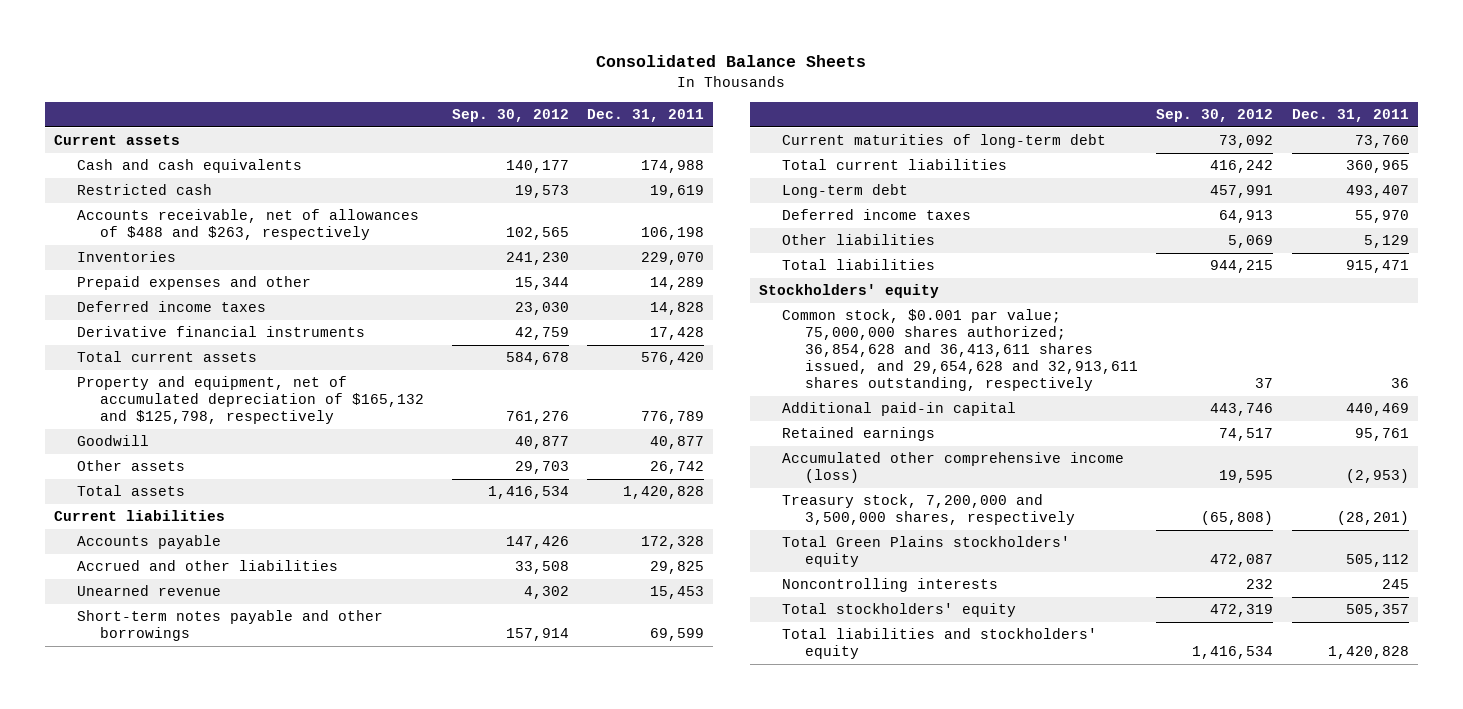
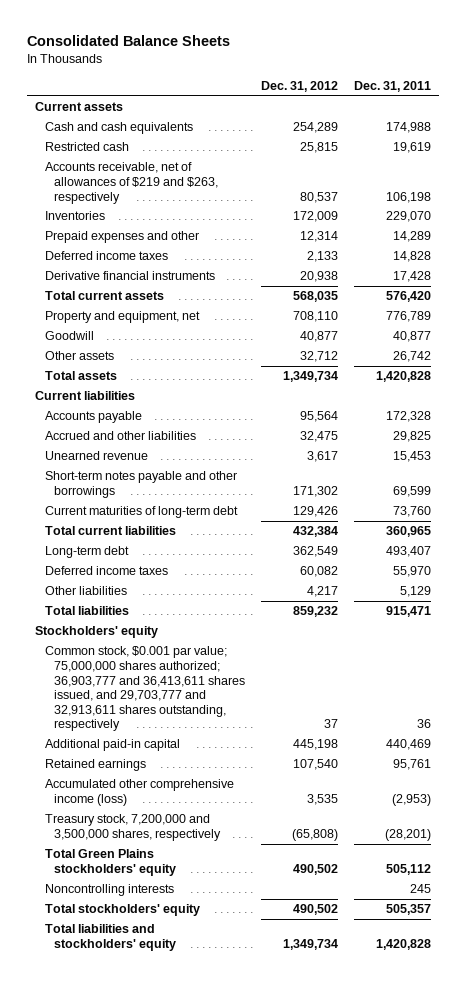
- | Sep. 30, 2012 | Dec. 31, 2011
+ | Dec. 31, 2012 | Dec. 31, 2011
- Accounts receivable, net of allowances of $488 and $263, respectively | 102,565 | 106,198
+ Accounts receivable, net of allowances of $219 and $263, respectively | 80,537 | 106,198
- Property and equipment, net of accumulated depreciation of $165,132 and $125,798, respectively | 761,276 | 776,789
+ Property and equipment, net | 708,110 | 776,789
- Common stock, $0.001 par value; 75,000,000 shares authorized; 36,854,628 and 36,413,611 shares issued, and 29,654,628 and 32,913,611 shares outstanding, respectively | 37 | 36
+ Common stock, $0.001 par value; 75,000,000 shares authorized; 36,903,777 and 36,413,611 shares issued, and 29,703,777 and 32,913,611 shares outstanding, respectively | 37 | 36

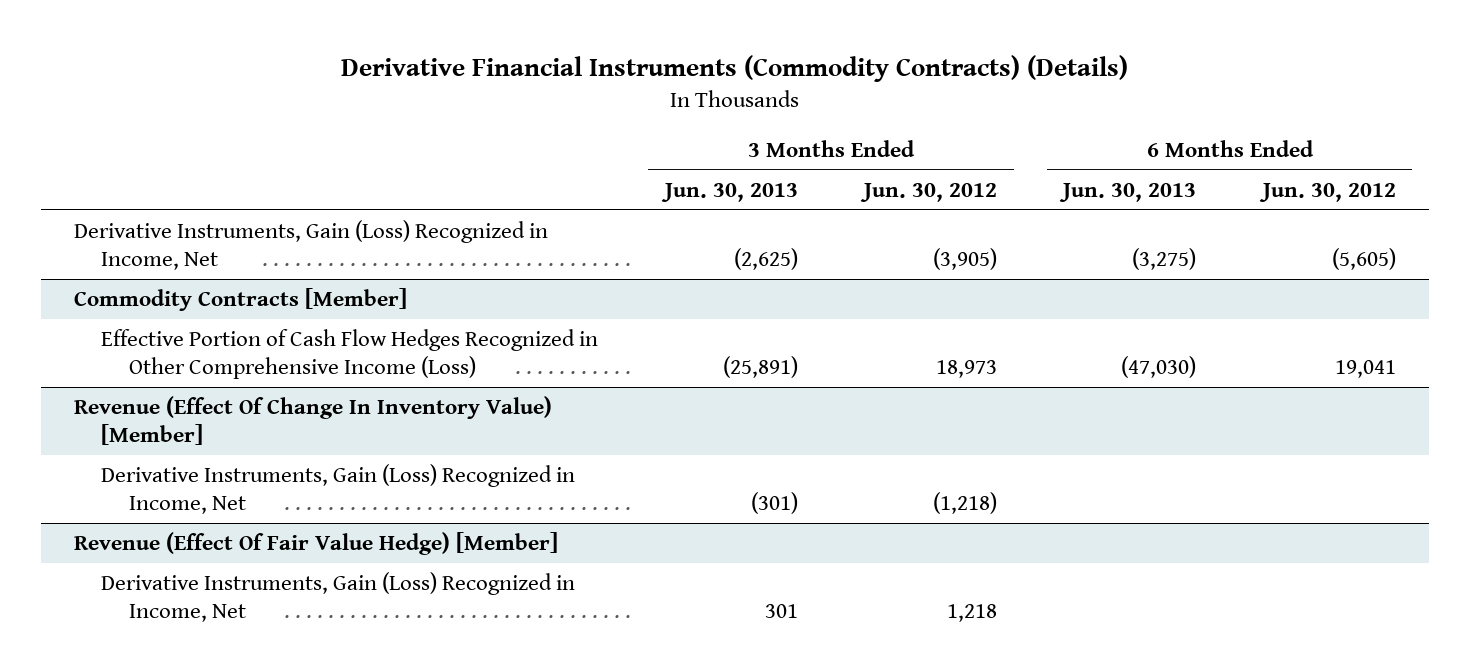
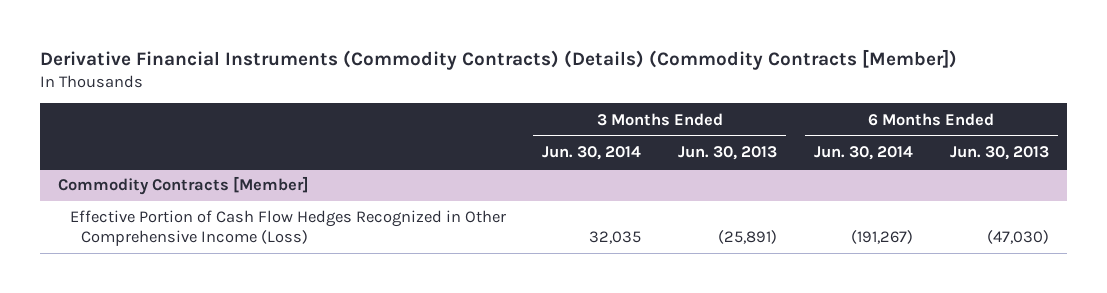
- Derivative Financial Instruments (Commodity Contracts) (Details)
+ Derivative Financial Instruments (Commodity Contracts) (Details) (Commodity Contracts [Member])
- | 3 Months Ended Jun. 30, 2013 | 3 Months Ended Jun. 30, 2012 | 6 Months Ended Jun. 30, 2013 | 6 Months Ended Jun. 30, 2012
+ | 3 Months Ended Jun. 30, 2014 | 3 Months Ended Jun. 30, 2013 | 6 Months Ended Jun. 30, 2014 | 6 Months Ended Jun. 30, 2013
- Derivative Instruments, Gain (Loss) Recognized in Income, Net | (2,625) | (3,905) | (3,275) | (5,605)
- Revenue (Effect Of Change In Inventory Value) [Member]
- Derivative Instruments, Gain (Loss) Recognized in Income, Net | (301) | (1,218) | |
- Revenue (Effect Of Fair Value Hedge) [Member]
- Derivative Instruments, Gain (Loss) Recognized in Income, Net | 301 | 1,218 | |

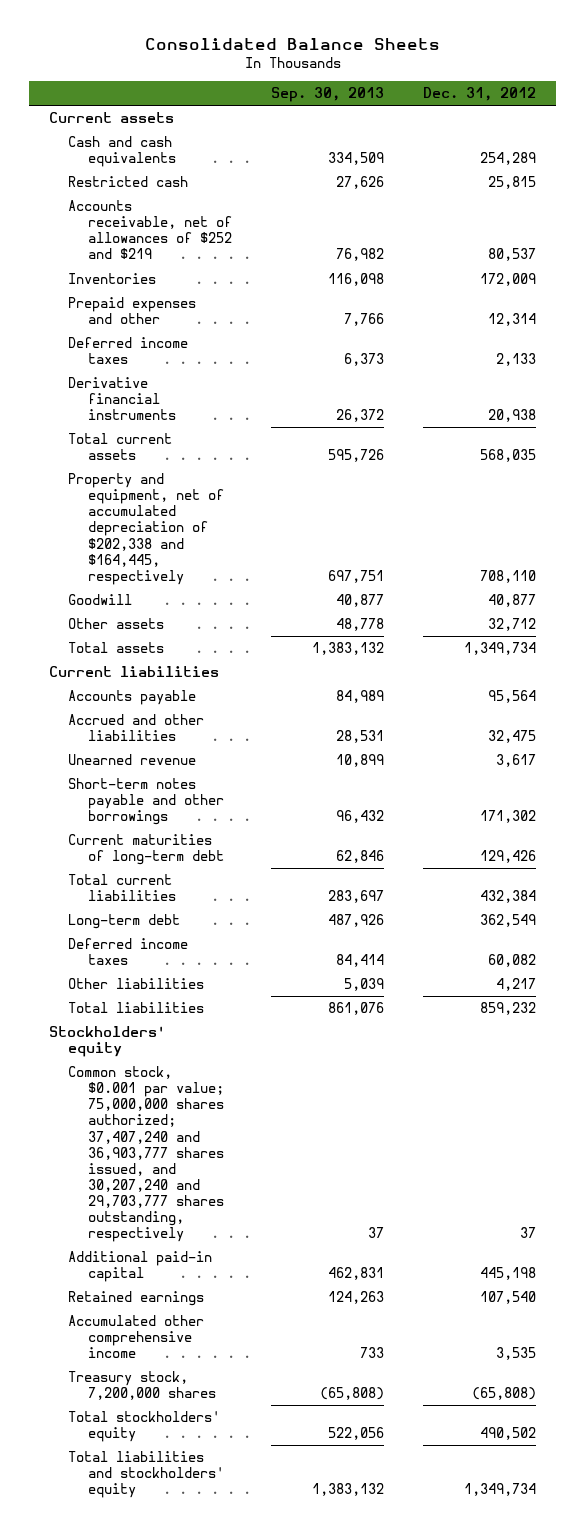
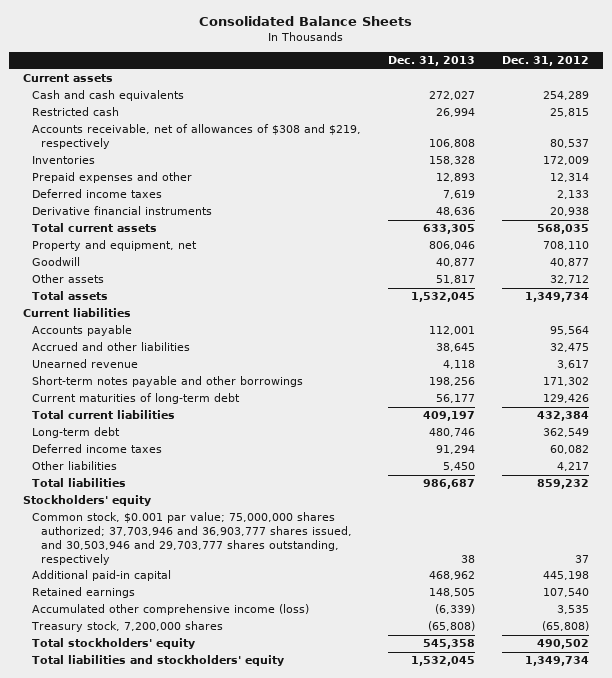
- | Sep. 30, 2013 | Dec. 31, 2012
+ | Dec. 31, 2013 | Dec. 31, 2012
- Accounts receivable, net of allowances of $252 and $219 | 76,982 | 80,537
+ Accounts receivable, net of allowances of $308 and $219, respectively | 106,808 | 80,537
- Property and equipment, net of accumulated depreciation of $202,338 and $164,445, respectively | 697,751 | 708,110
+ Property and equipment, net | 806,046 | 708,110
- Common stock, $0.001 par value; 75,000,000 shares authorized; 37,407,240 and 36,903,777 shares issued, and 30,207,240 and 29,703,777 shares outstanding, respectively | 37 | 37
+ Common stock, $0.001 par value; 75,000,000 shares authorized; 37,703,946 and 36,903,777 shares issued, and 30,503,946 and 29,703,777 shares outstanding, respectively | 38 | 37
- Accumulated other comprehensive income | 733 | 3,535
+ Accumulated other comprehensive income (loss) | (6,339) | 3,535

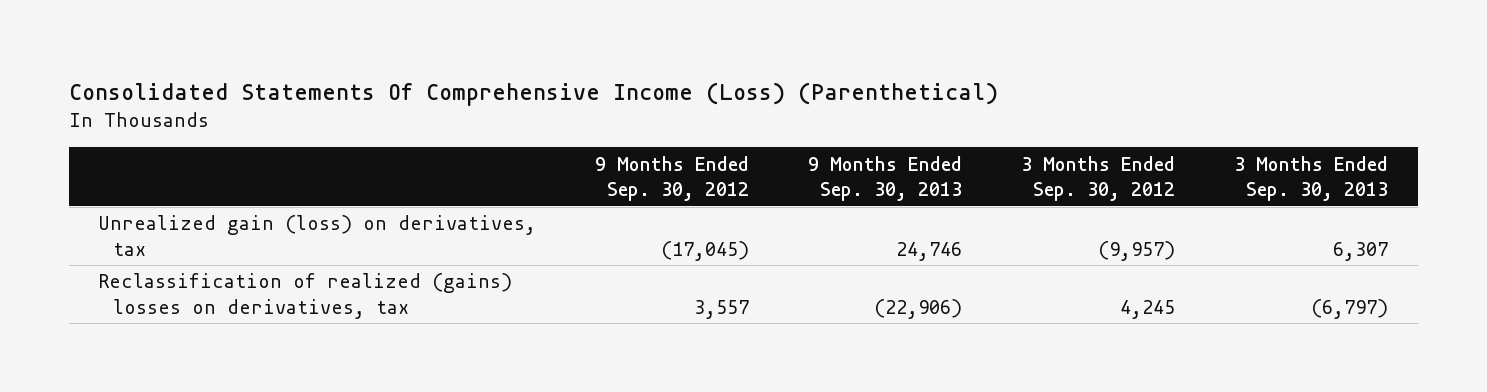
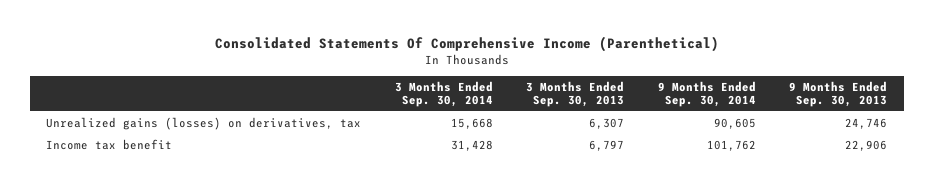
- Consolidated Statements Of Comprehensive Income (Loss) (Parenthetical)
+ Consolidated Statements Of Comprehensive Income (Parenthetical)
- | 9 Months Ended Sep. 30, 2012 | 9 Months Ended Sep. 30, 2013 | 3 Months Ended Sep. 30, 2012 | 3 Months Ended Sep. 30, 2013
+ | 3 Months Ended Sep. 30, 2014 | 3 Months Ended Sep. 30, 2013 | 9 Months Ended Sep. 30, 2014 | 9 Months Ended Sep. 30, 2013
- Unrealized gain (loss) on derivatives, tax | (17,045) | 24,746 | (9,957) | 6,307
- Reclassification of realized (gains) losses on derivatives, tax | 3,557 | (22,906) | 4,245 | (6,797)
+ Unrealized gains (losses) on derivatives, tax | 15,668 | 6,307 | 90,605 | 24,746
+ Income tax benefit | 31,428 | 6,797 | 101,762 | 22,906

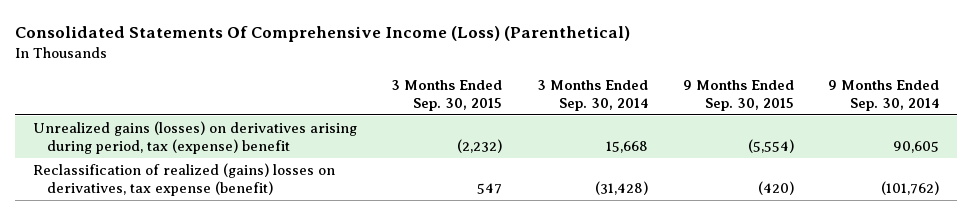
- Consolidated Statements Of Comprehensive Income (Parenthetical)
+ Consolidated Statements Of Comprehensive Income (Loss) (Parenthetical)
- | 3 Months Ended Sep. 30, 2014 | 3 Months Ended Sep. 30, 2013 | 9 Months Ended Sep. 30, 2014 | 9 Months Ended Sep. 30, 2013
+ | 3 Months Ended Sep. 30, 2015 | 3 Months Ended Sep. 30, 2014 | 9 Months Ended Sep. 30, 2015 | 9 Months Ended Sep. 30, 2014
- Unrealized gains (losses) on derivatives, tax | 15,668 | 6,307 | 90,605 | 24,746
- Income tax benefit | 31,428 | 6,797 | 101,762 | 22,906
+ Unrealized gains (losses) on derivatives arising during period, tax (expense) benefit | (2,232) | 15,668 | (5,554) | 90,605
+ Reclassification of realized (gains) losses on derivatives, tax expense (benefit) | 547 | (31,428) | (420) | (101,762)

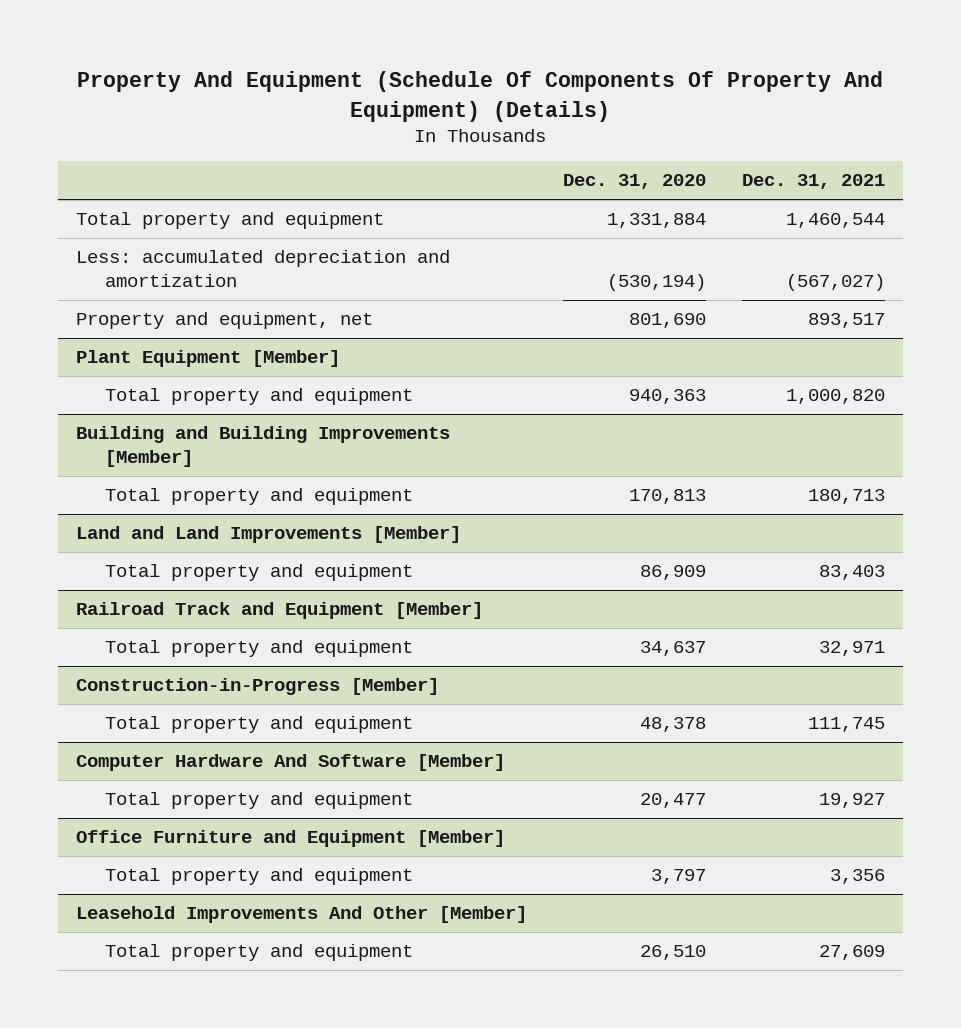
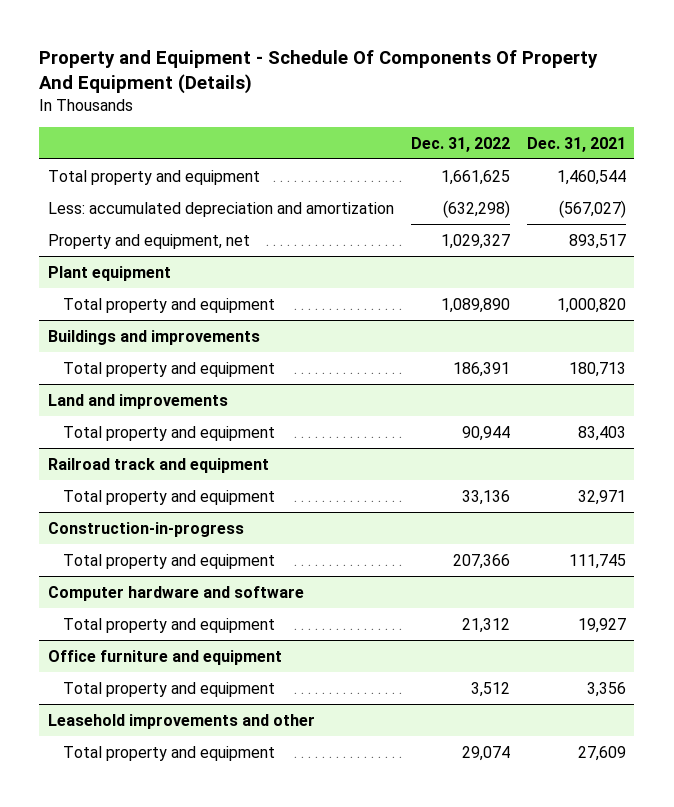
- Property And Equipment (Schedule Of Components Of Property And Equipment) (Details)
+ Property and Equipment - Schedule Of Components Of Property And Equipment (Details)
- | Dec. 31, 2020 | Dec. 31, 2021
+ | Dec. 31, 2022 | Dec. 31, 2021
- Plant Equipment [Member]
+ Plant equipment
- Building and Building Improvements [Member]
+ Buildings and improvements
- Land and Land Improvements [Member]
+ Land and improvements
- Railroad Track and Equipment [Member]
+ Railroad track and equipment
- Construction-in-Progress [Member]
+ Construction-in-progress
- Computer Hardware And Software [Member]
+ Computer hardware and software
- Office Furniture and Equipment [Member]
+ Office furniture and equipment
- Leasehold Improvements And Other [Member]
+ Leasehold improvements and other

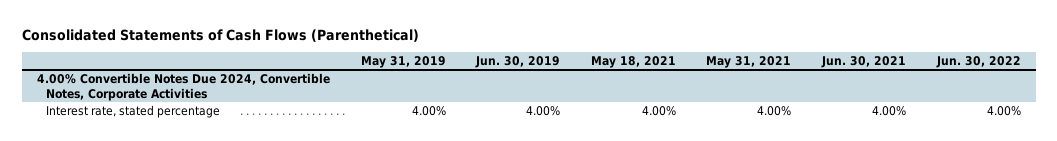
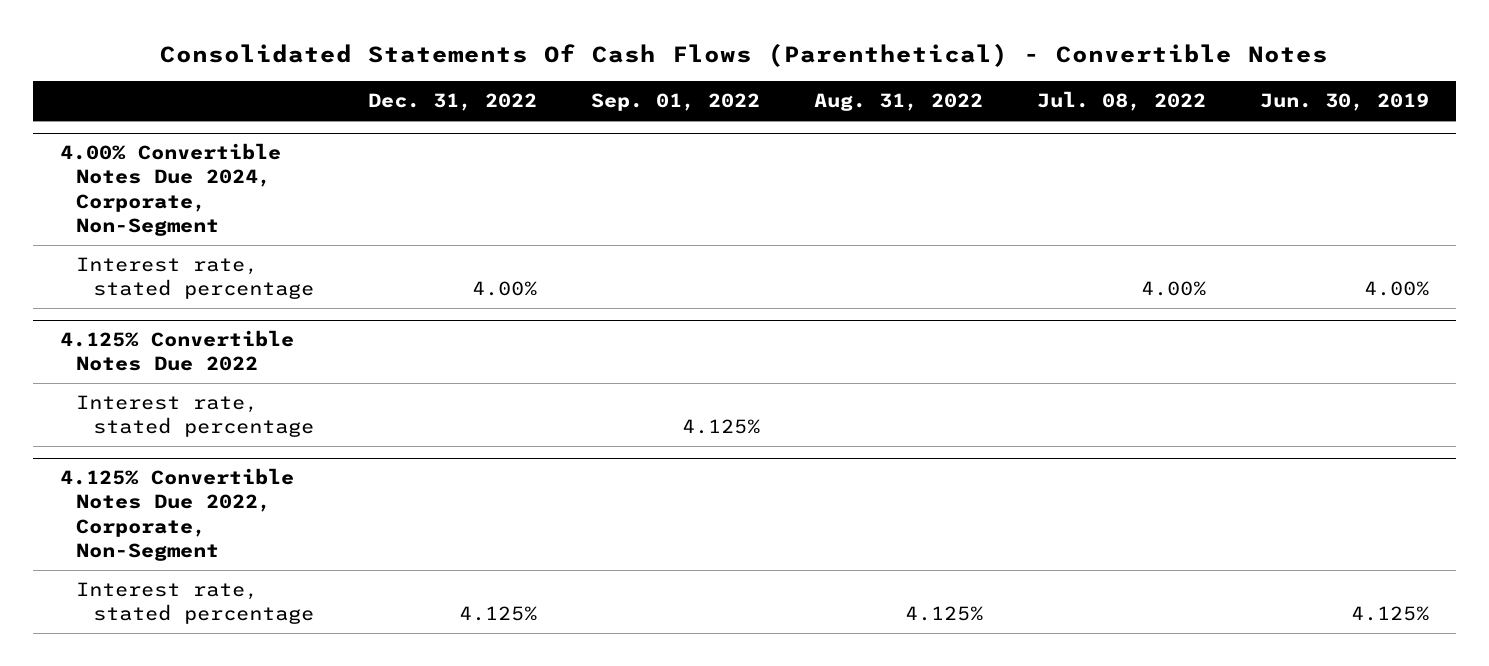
- Consolidated Statements of Cash Flows (Parenthetical)
+ Consolidated Statements Of Cash Flows (Parenthetical) - Convertible Notes
- | May 31, 2019 | Jun. 30, 2019 | May 18, 2021 | May 31, 2021 | Jun. 30, 2021 | Jun. 30, 2022
+ | Dec. 31, 2022 | Sep. 01, 2022 | Aug. 31, 2022 | Jul. 08, 2022 | Jun. 30, 2019
- 4.00% Convertible Notes Due 2024, Convertible Notes, Corporate Activities
+ 4.00% Convertible Notes Due 2024, Corporate, Non-Segment
+ 4.125% Convertible Notes Due 2022
+ Interest rate, stated percentage | | 4.125% | | |
+ 4.125% Convertible Notes Due 2022, Corporate, Non-Segment
+ Interest rate, stated percentage | 4.125% | | 4.125% | | 4.125%

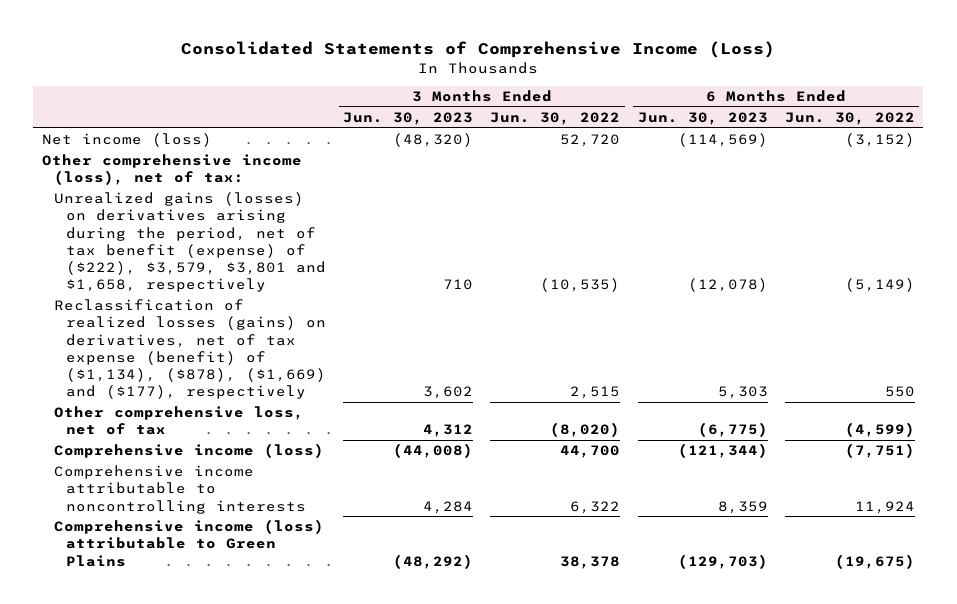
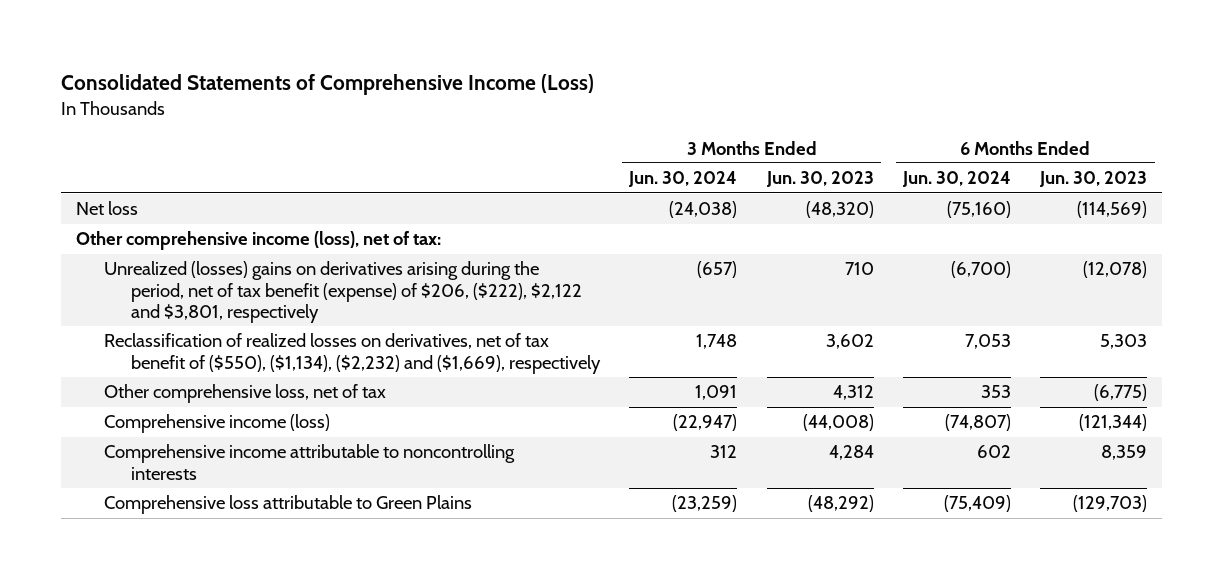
- | 3 Months Ended Jun. 30, 2023 | 3 Months Ended Jun. 30, 2022 | 6 Months Ended Jun. 30, 2023 | 6 Months Ended Jun. 30, 2022
+ | 3 Months Ended Jun. 30, 2024 | 3 Months Ended Jun. 30, 2023 | 6 Months Ended Jun. 30, 2024 | 6 Months Ended Jun. 30, 2023
- Net income (loss) | (48,320) | 52,720 | (114,569) | (3,152)
+ Net loss | (24,038) | (48,320) | (75,160) | (114,569)
- Unrealized gains (losses) on derivatives arising during the period, net of tax benefit (expense) of ($222), $3,579, $3,801 and $1,658, respectively | 710 | (10,535) | (12,078) | (5,149)
- Reclassification of realized losses (gains) on derivatives, net of tax expense (benefit) of ($1,134), ($878), ($1,669) and ($177), respectively | 3,602 | 2,515 | 5,303 | 550
+ Unrealized (losses) gains on derivatives arising during the period, net of tax benefit (expense) of $206, ($222), $2,122 and $3,801, respectively | (657) | 710 | (6,700) | (12,078)
+ Reclassification of realized losses on derivatives, net of tax benefit of ($550), ($1,134), ($2,232) and ($1,669), respectively | 1,748 | 3,602 | 7,053 | 5,303
- Comprehensive income (loss) attributable to Green Plains | (48,292) | 38,378 | (129,703) | (19,675)
+ Comprehensive loss attributable to Green Plains | (23,259) | (48,292) | (75,409) | (129,703)

